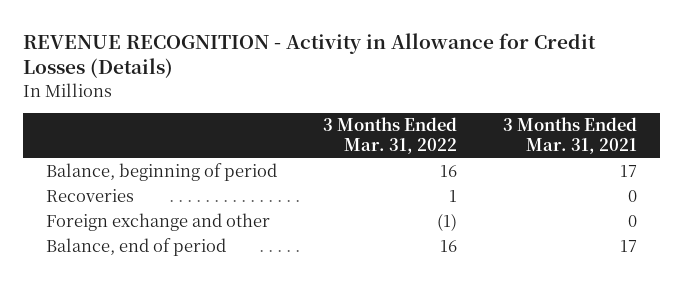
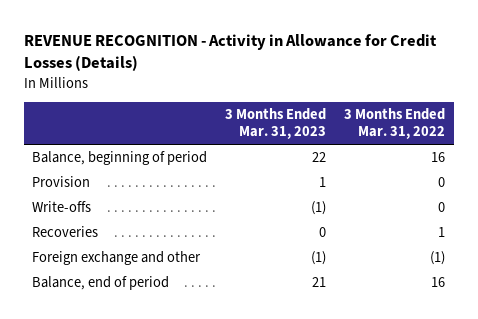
- | 3 Months Ended Mar. 31, 2022 | 3 Months Ended Mar. 31, 2021
+ | 3 Months Ended Mar. 31, 2023 | 3 Months Ended Mar. 31, 2022
+ Provision | 1 | 0
+ Write-offs | (1) | 0

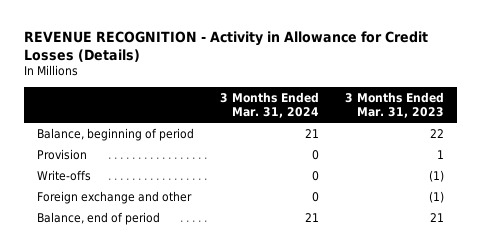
- | 3 Months Ended Mar. 31, 2023 | 3 Months Ended Mar. 31, 2022
+ | 3 Months Ended Mar. 31, 2024 | 3 Months Ended Mar. 31, 2023
- Recoveries | 0 | 1

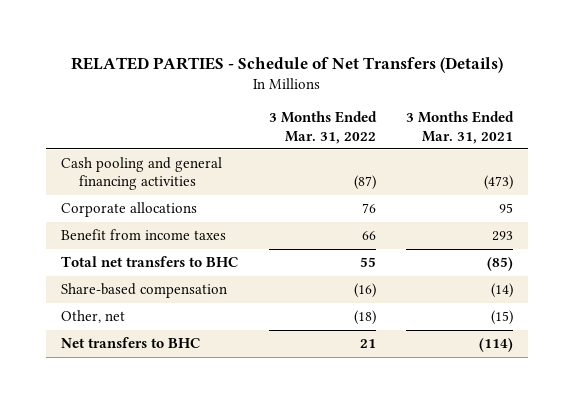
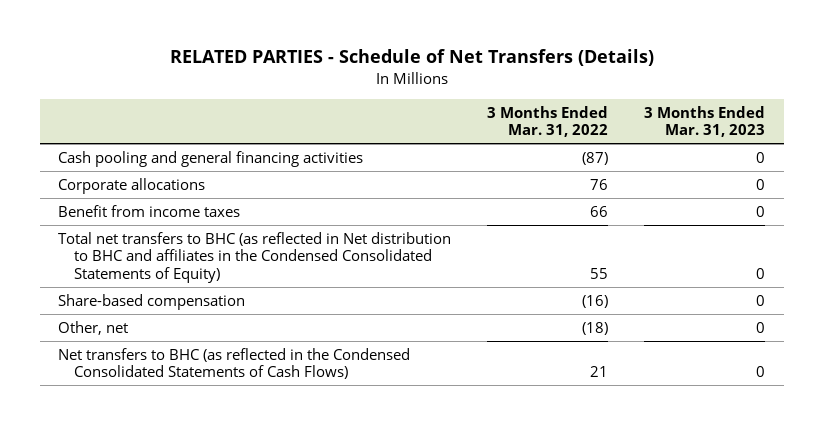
- | 3 Months Ended Mar. 31, 2022 | 3 Months Ended Mar. 31, 2021
+ | 3 Months Ended Mar. 31, 2022 | 3 Months Ended Mar. 31, 2023
- Total net transfers to BHC | 55 | (85)
+ Total net transfers to BHC (as reflected in Net distribution to BHC and affiliates in the Condensed Consolidated Statements of Equity) | 55 | 0
- Net transfers to BHC | 21 | (114)
+ Net transfers to BHC (as reflected in the Condensed Consolidated Statements of Cash Flows) | 21 | 0

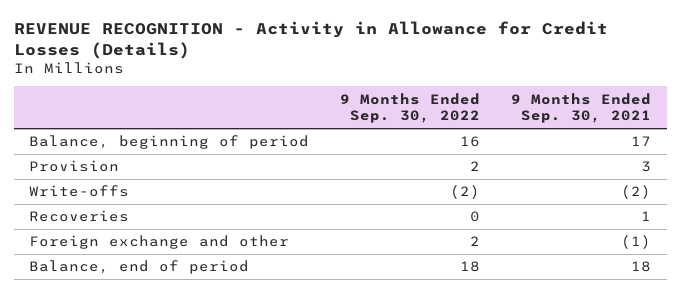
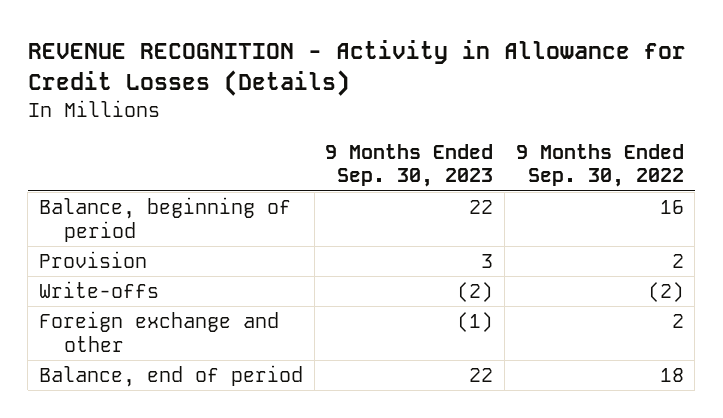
- | 9 Months Ended Sep. 30, 2022 | 9 Months Ended Sep. 30, 2021
+ | 9 Months Ended Sep. 30, 2023 | 9 Months Ended Sep. 30, 2022
- Recoveries | 0 | 1

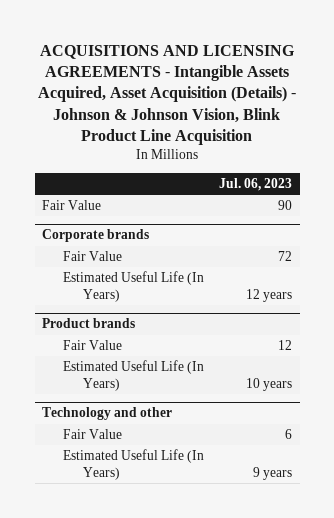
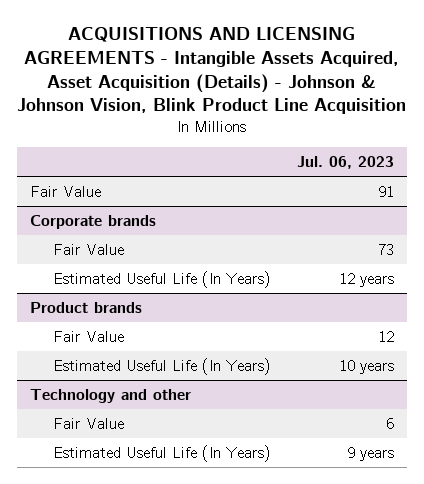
- Fair Value | 90
+ Fair Value | 91
@ Corporate brands
- Fair Value | 72
+ Fair Value | 73

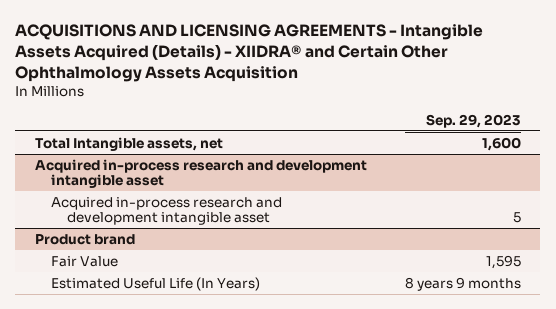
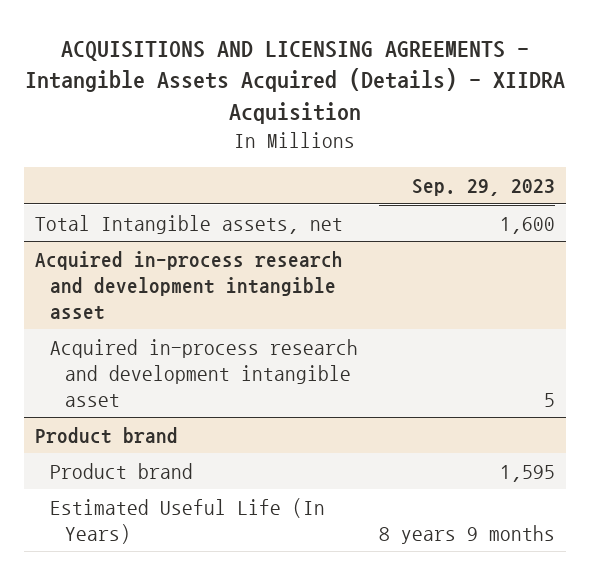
- ACQUISITIONS AND LICENSING AGREEMENTS - Intangible Assets Acquired (Details) - XIIDRA® and Certain Other Ophthalmology Assets Acquisition
+ ACQUISITIONS AND LICENSING AGREEMENTS - Intangible Assets Acquired (Details) - XIIDRA Acquisition
@ Product brand
- Fair Value | 1,595
+ Product brand | 1,595

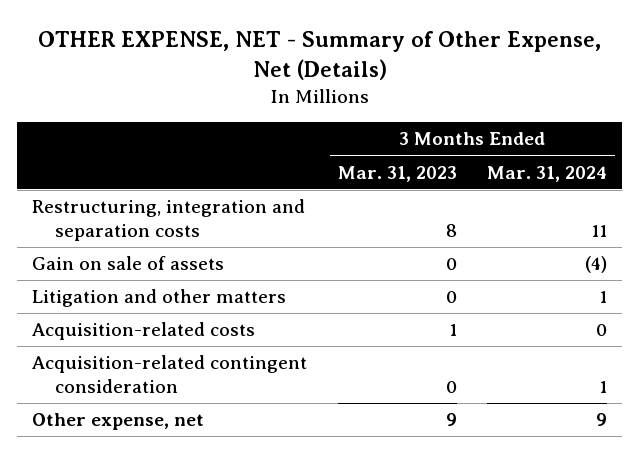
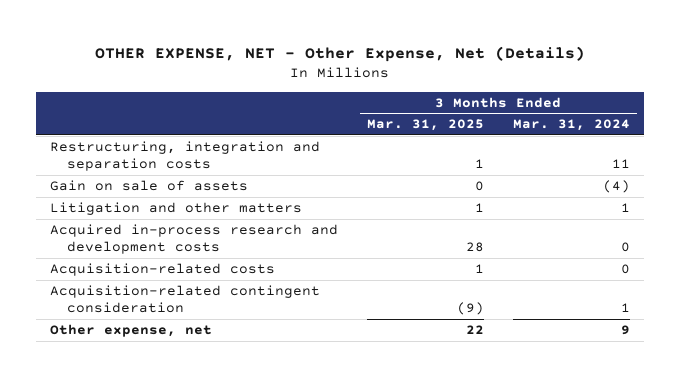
- OTHER EXPENSE, NET - Summary of Other Expense, Net (Details)
+ OTHER EXPENSE, NET - Other Expense, Net (Details)
- | 3 Months Ended Mar. 31, 2023 | 3 Months Ended Mar. 31, 2024
+ | 3 Months Ended Mar. 31, 2025 | 3 Months Ended Mar. 31, 2024
+ Acquired in-process research and development costs | 28 | 0

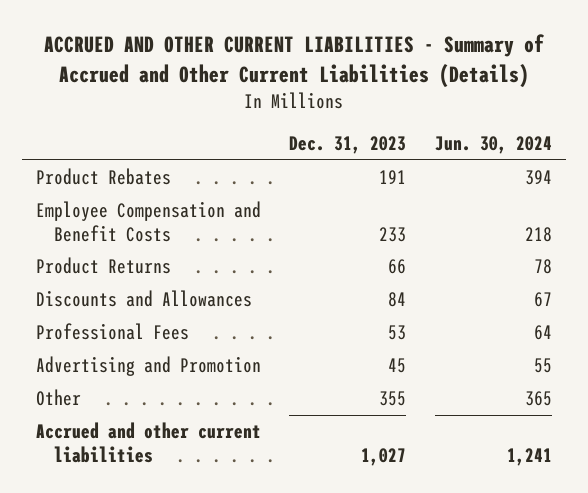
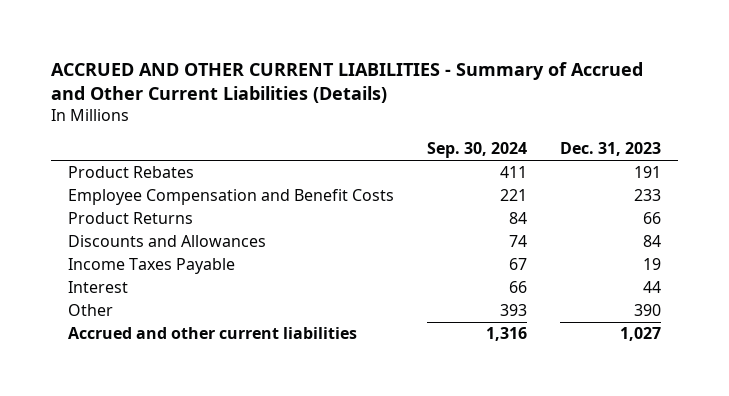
- | Dec. 31, 2023 | Jun. 30, 2024
+ | Sep. 30, 2024 | Dec. 31, 2023
- Professional Fees | 53 | 64
- Advertising and Promotion | 45 | 55
- Other | 355 | 365
+ Income Taxes Payable | 67 | 19
+ Interest | 66 | 44
+ Other | 393 | 390

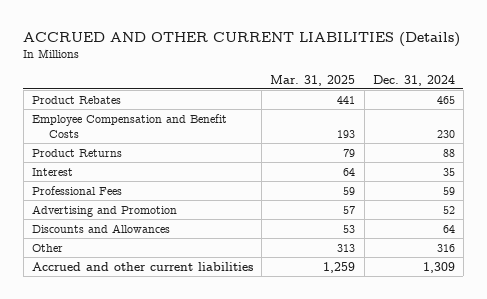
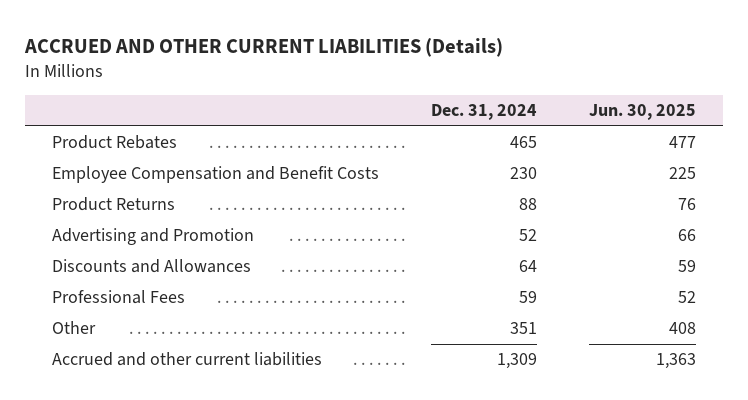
- | Mar. 31, 2025 | Dec. 31, 2024
+ | Dec. 31, 2024 | Jun. 30, 2025
- Interest | 64 | 35
- Other | 313 | 316
moved down: Professional Fees | 59 | 52
+ Other | 351 | 408

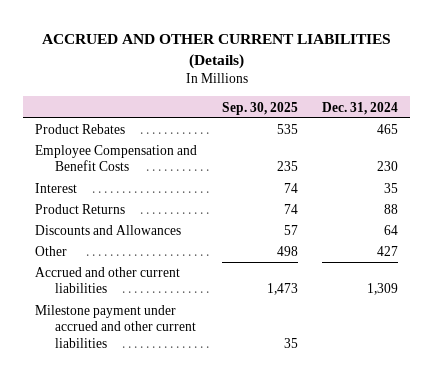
- | Dec. 31, 2024 | Jun. 30, 2025
+ | Sep. 30, 2025 | Dec. 31, 2024
+ Interest | 74 | 35
- Advertising and Promotion | 52 | 66
- Professional Fees | 59 | 52
- Other | 351 | 408
+ Other | 498 | 427
+ Milestone payment under accrued and other current liabilities | 35 |

